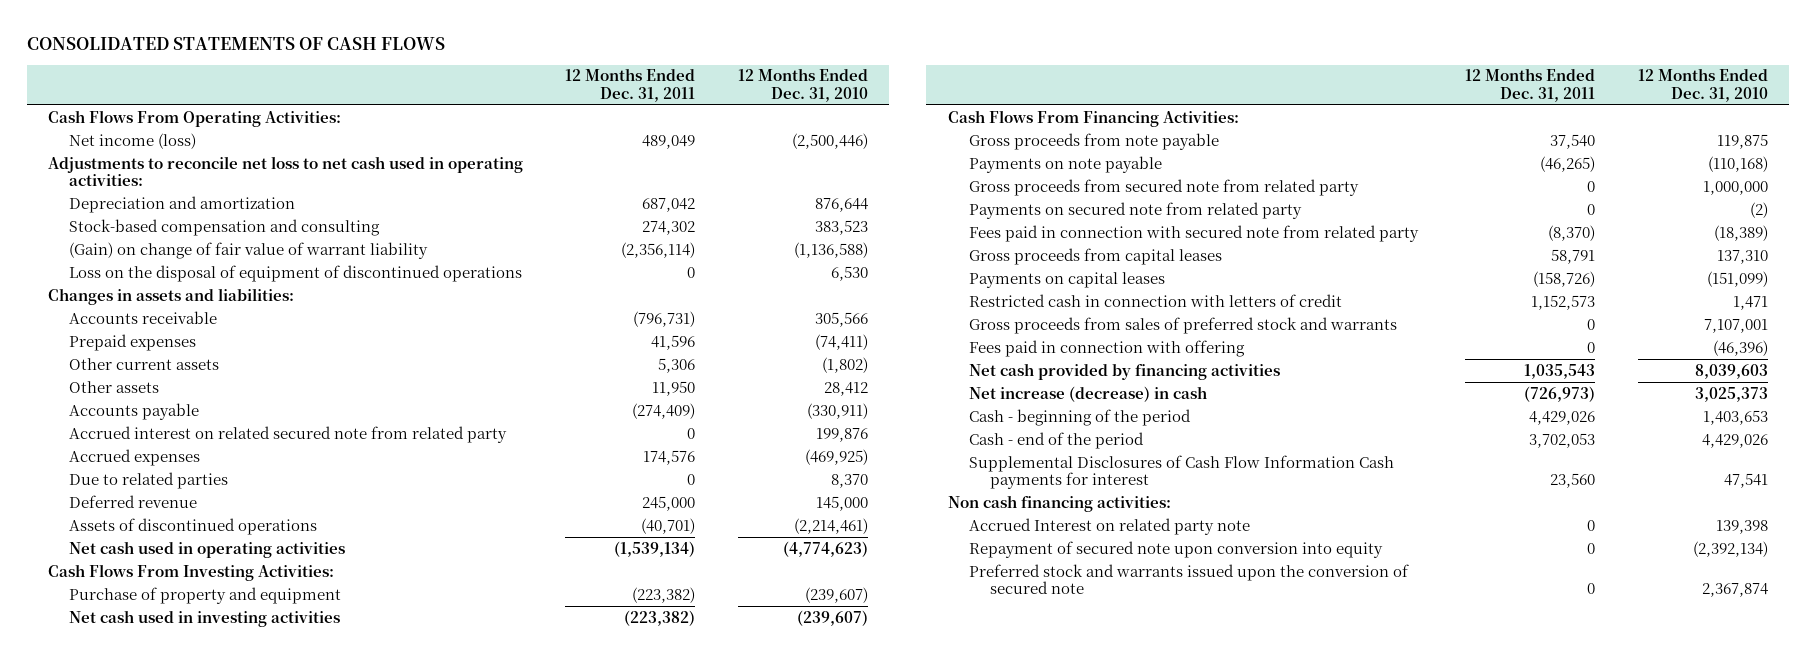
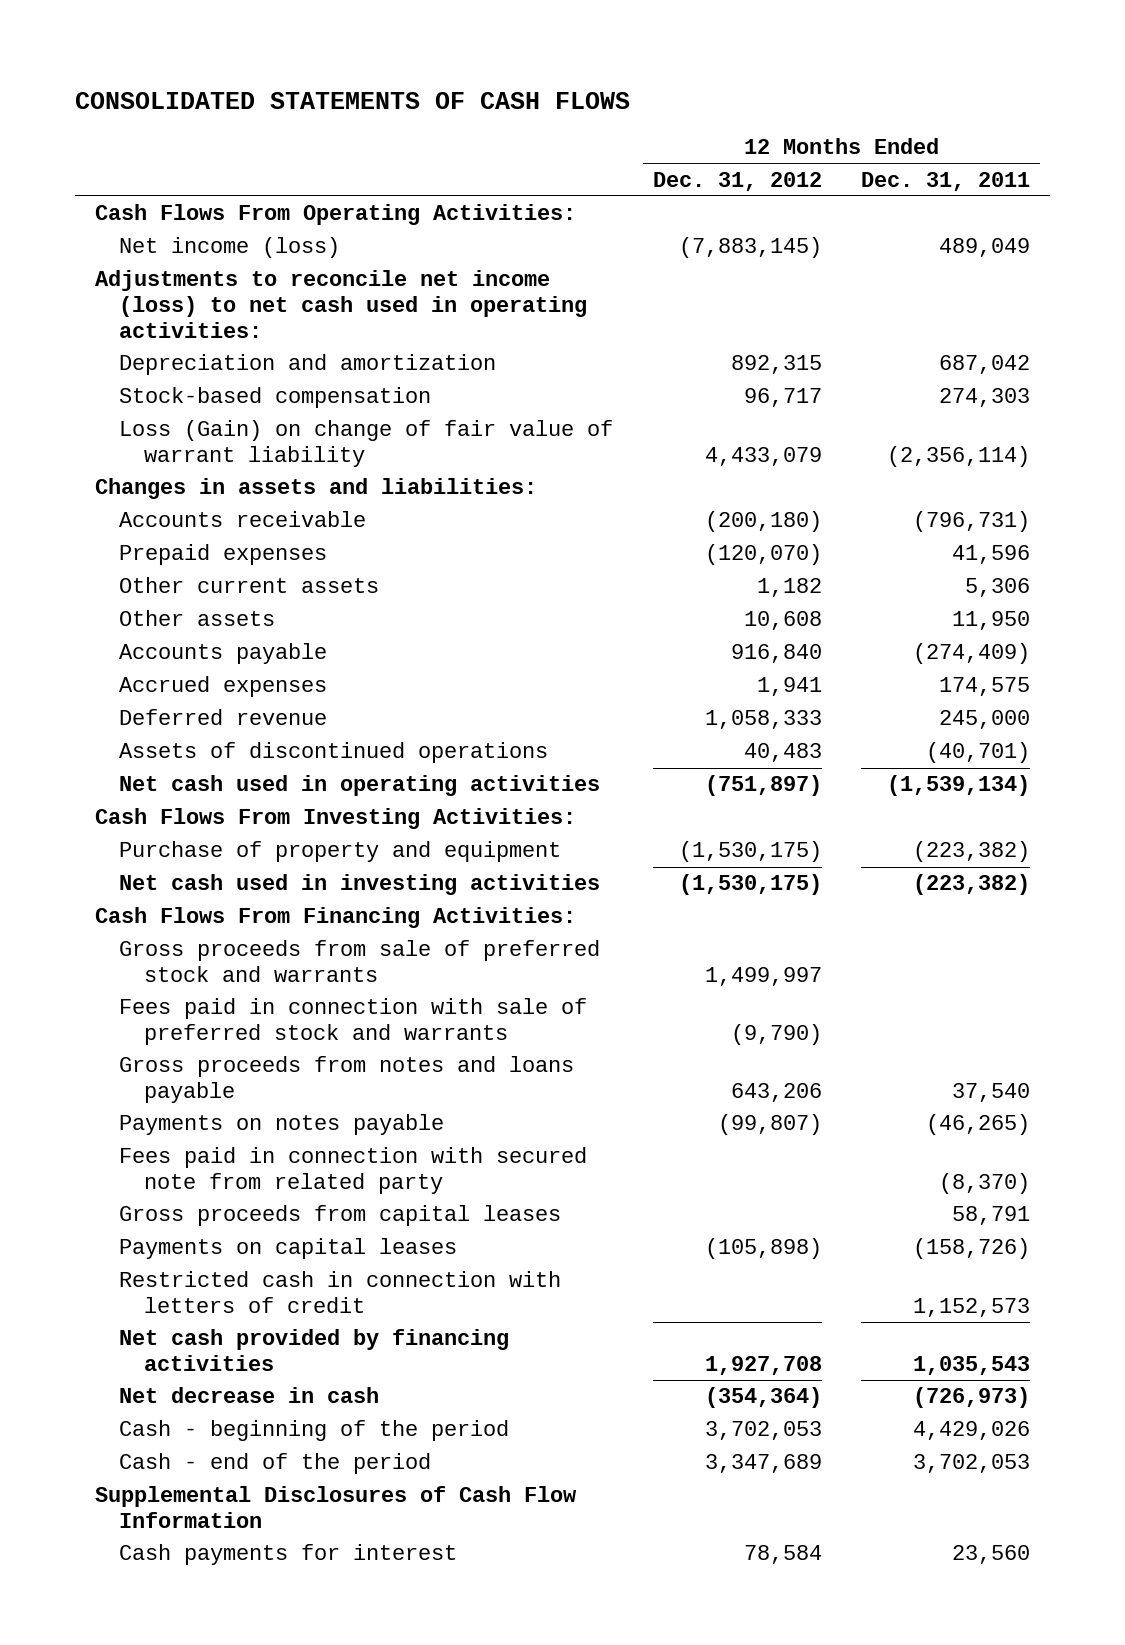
- | 12 Months Ended Dec. 31, 2011 | 12 Months Ended Dec. 31, 2010
+ | 12 Months Ended Dec. 31, 2012 | 12 Months Ended Dec. 31, 2011
- Adjustments to reconcile net loss to net cash used in operating activities:
+ Adjustments to reconcile net income (loss) to net cash used in operating activities:
- Stock-based compensation and consulting | 274,302 | 383,523
- (Gain) on change of fair value of warrant liability | (2,356,114) | (1,136,588)
- Loss on the disposal of equipment of discontinued operations | 0 | 6,530
+ Stock-based compensation | 96,717 | 274,303
+ Loss (Gain) on change of fair value of warrant liability | 4,433,079 | (2,356,114)
- Accrued interest on related secured note from related party | 0 | 199,876
- Accrued expenses | 174,576 | (469,925)
- Due to related parties | 0 | 8,370
+ Accrued expenses | 1,941 | 174,575
- Gross proceeds from note payable | 37,540 | 119,875
- Payments on note payable | (46,265) | (110,168)
- Gross proceeds from secured note from related party | 0 | 1,000,000
- Payments on secured note from related party | 0 | (2)
+ Gross proceeds from sale of preferred stock and warrants | 1,499,997 |
+ Fees paid in connection with sale of preferred stock and warrants | (9,790) |
+ Gross proceeds from notes and loans payable | 643,206 | 37,540
+ Payments on notes payable | (99,807) | (46,265)
- Gross proceeds from sales of preferred stock and warrants | 0 | 7,107,001
- Fees paid in connection with offering | 0 | (46,396)
- Net increase (decrease) in cash | (726,973) | 3,025,373
+ Net decrease in cash | (354,364) | (726,973)
- Supplemental Disclosures of Cash Flow Information Cash payments for interest | 23,560 | 47,541
- Non cash financing activities:
- Accrued Interest on related party note | 0 | 139,398
- Repayment of secured note upon conversion into equity | 0 | (2,392,134)
- Preferred stock and warrants issued upon the conversion of secured note | 0 | 2,367,874
+ Supplemental Disclosures of Cash Flow Information
+ Cash payments for interest | 78,584 | 23,560

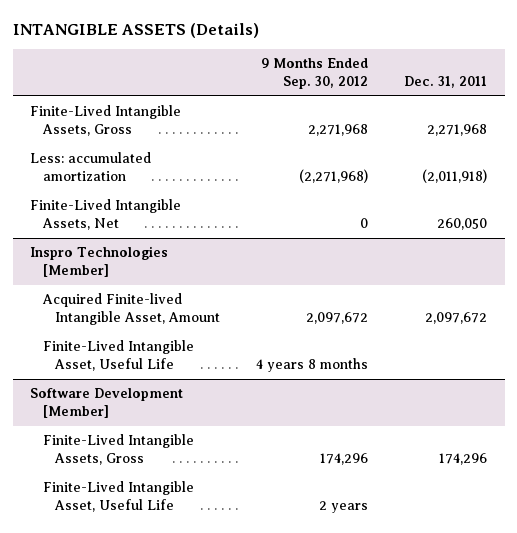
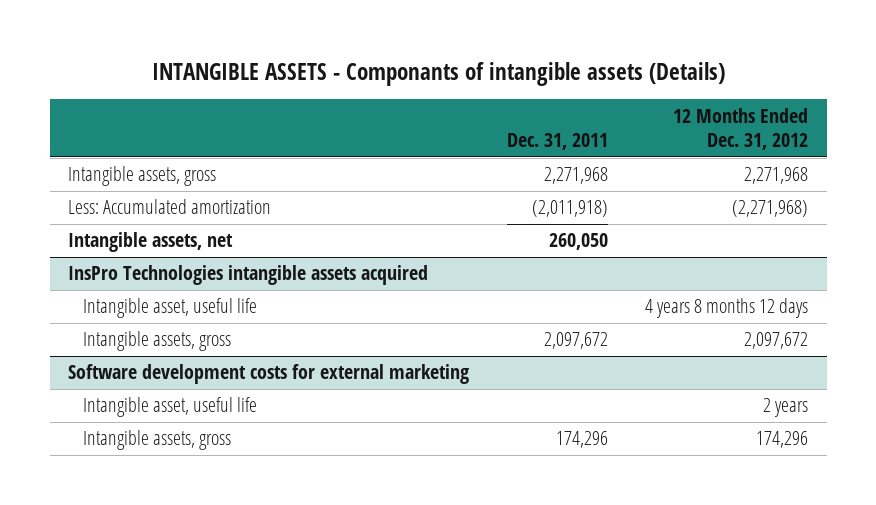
- INTANGIBLE ASSETS (Details)
+ INTANGIBLE ASSETS - Componants of intangible assets (Details)
- | 9 Months Ended Sep. 30, 2012 | Dec. 31, 2011
+ | Dec. 31, 2011 | 12 Months Ended Dec. 31, 2012
- Finite-Lived Intangible Assets, Gross | 2,271,968 | 2,271,968
- Less: accumulated amortization | (2,271,968) | (2,011,918)
- Finite-Lived Intangible Assets, Net | 0 | 260,050
- Inspro Technologies [Member]
- Acquired Finite-lived Intangible Asset, Amount | 2,097,672 | 2,097,672
- Finite-Lived Intangible Asset, Useful Life | 4 years 8 months |
- Software Development [Member]
- Finite-Lived Intangible Assets, Gross | 174,296 | 174,296
- Finite-Lived Intangible Asset, Useful Life | 2 years |
+ Intangible assets, gross | 2,271,968 | 2,271,968
+ Less: Accumulated amortization | (2,011,918) | (2,271,968)
+ Intangible assets, net | 260,050 |
+ InsPro Technologies intangible assets acquired
+ Intangible asset, useful life | | 4 years 8 months 12 days
+ Intangible assets, gross | 2,097,672 | 2,097,672
+ Software development costs for external marketing
+ Intangible asset, useful life | | 2 years
+ Intangible assets, gross | 174,296 | 174,296

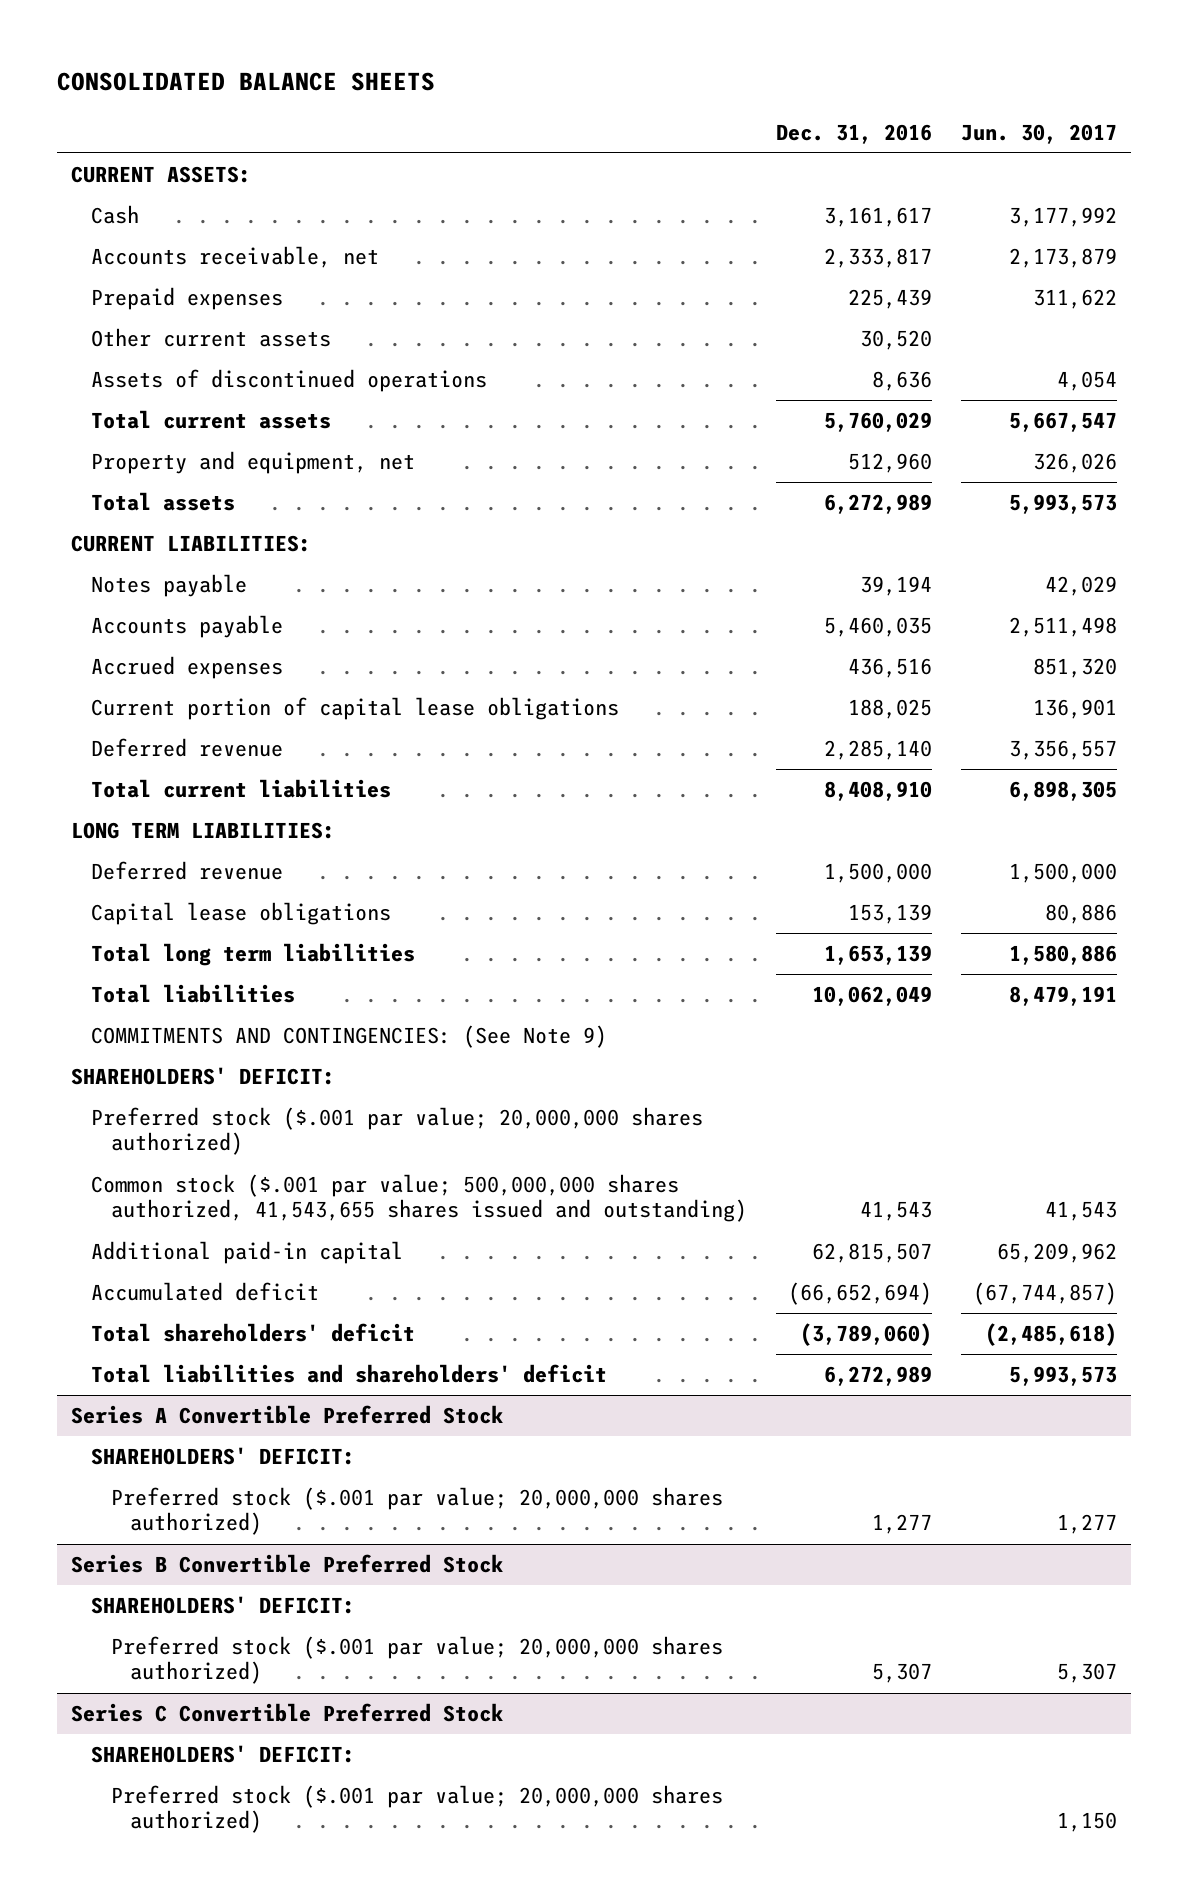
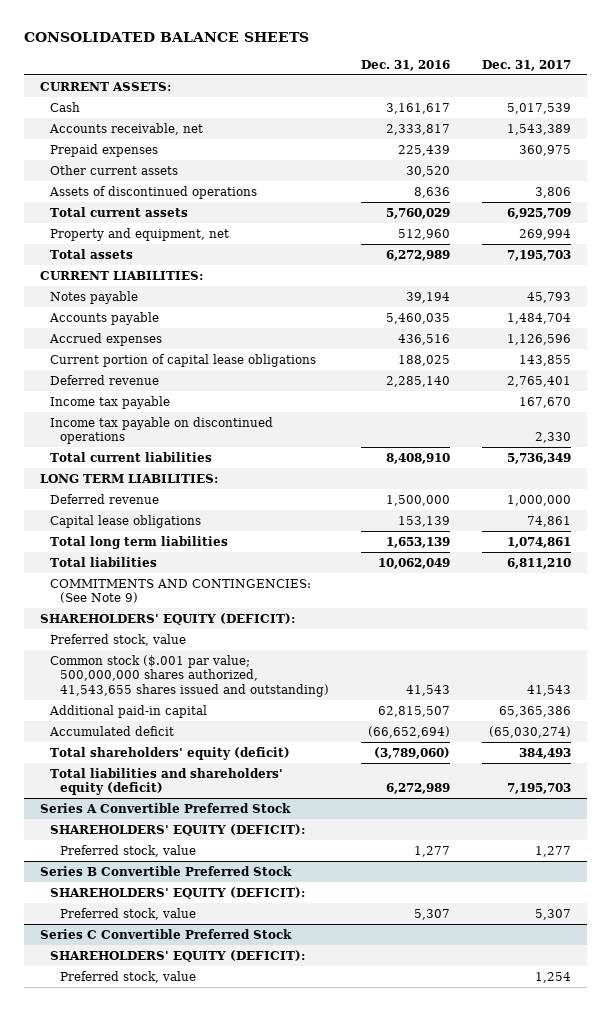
- | Dec. 31, 2016 | Jun. 30, 2017
+ | Dec. 31, 2016 | Dec. 31, 2017
+ Income tax payable | | 167,670
+ Income tax payable on discontinued operations | | 2,330
- SHAREHOLDERS' DEFICIT:
- Preferred stock ($.001 par value; 20,000,000 shares authorized)
+ SHAREHOLDERS' EQUITY (DEFICIT):
+ Preferred stock, value
- Total shareholders' deficit | (3,789,060) | (2,485,618)
- Total liabilities and shareholders' deficit | 6,272,989 | 5,993,573
+ Total shareholders' equity (deficit) | (3,789,060) | 384,493
+ Total liabilities and shareholders' equity (deficit) | 6,272,989 | 7,195,703
@ Series A Convertible Preferred Stock
- SHAREHOLDERS' DEFICIT:
- Preferred stock ($.001 par value; 20,000,000 shares authorized) | 1,277 | 1,277
+ SHAREHOLDERS' EQUITY (DEFICIT):
+ Preferred stock, value | 1,277 | 1,277
@ Series B Convertible Preferred Stock
- SHAREHOLDERS' DEFICIT:
- Preferred stock ($.001 par value; 20,000,000 shares authorized) | 5,307 | 5,307
+ SHAREHOLDERS' EQUITY (DEFICIT):
+ Preferred stock, value | 5,307 | 5,307
@ Series C Convertible Preferred Stock
- SHAREHOLDERS' DEFICIT:
- Preferred stock ($.001 par value; 20,000,000 shares authorized) | | 1,150
+ SHAREHOLDERS' EQUITY (DEFICIT):
+ Preferred stock, value | | 1,254

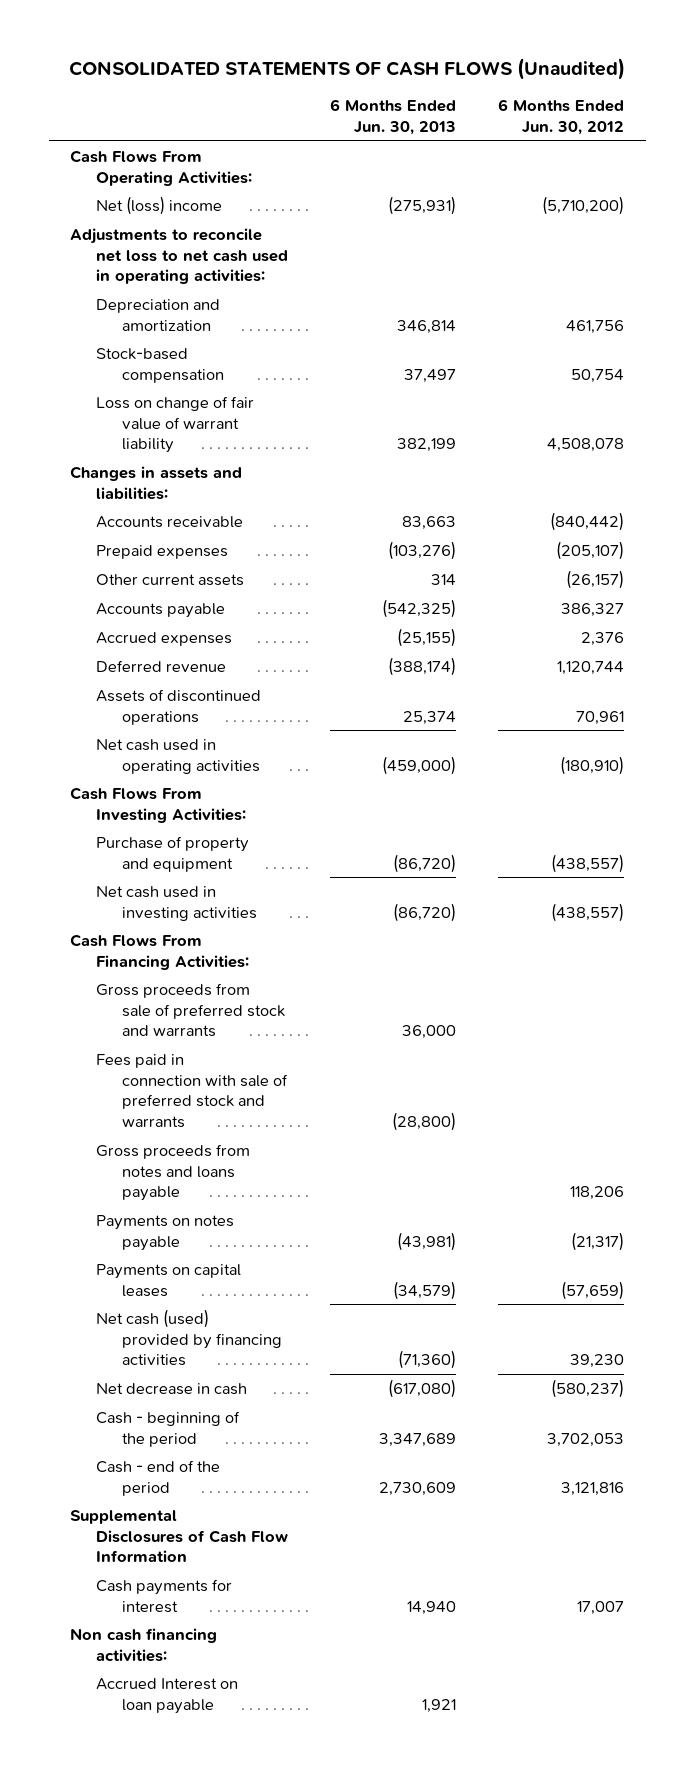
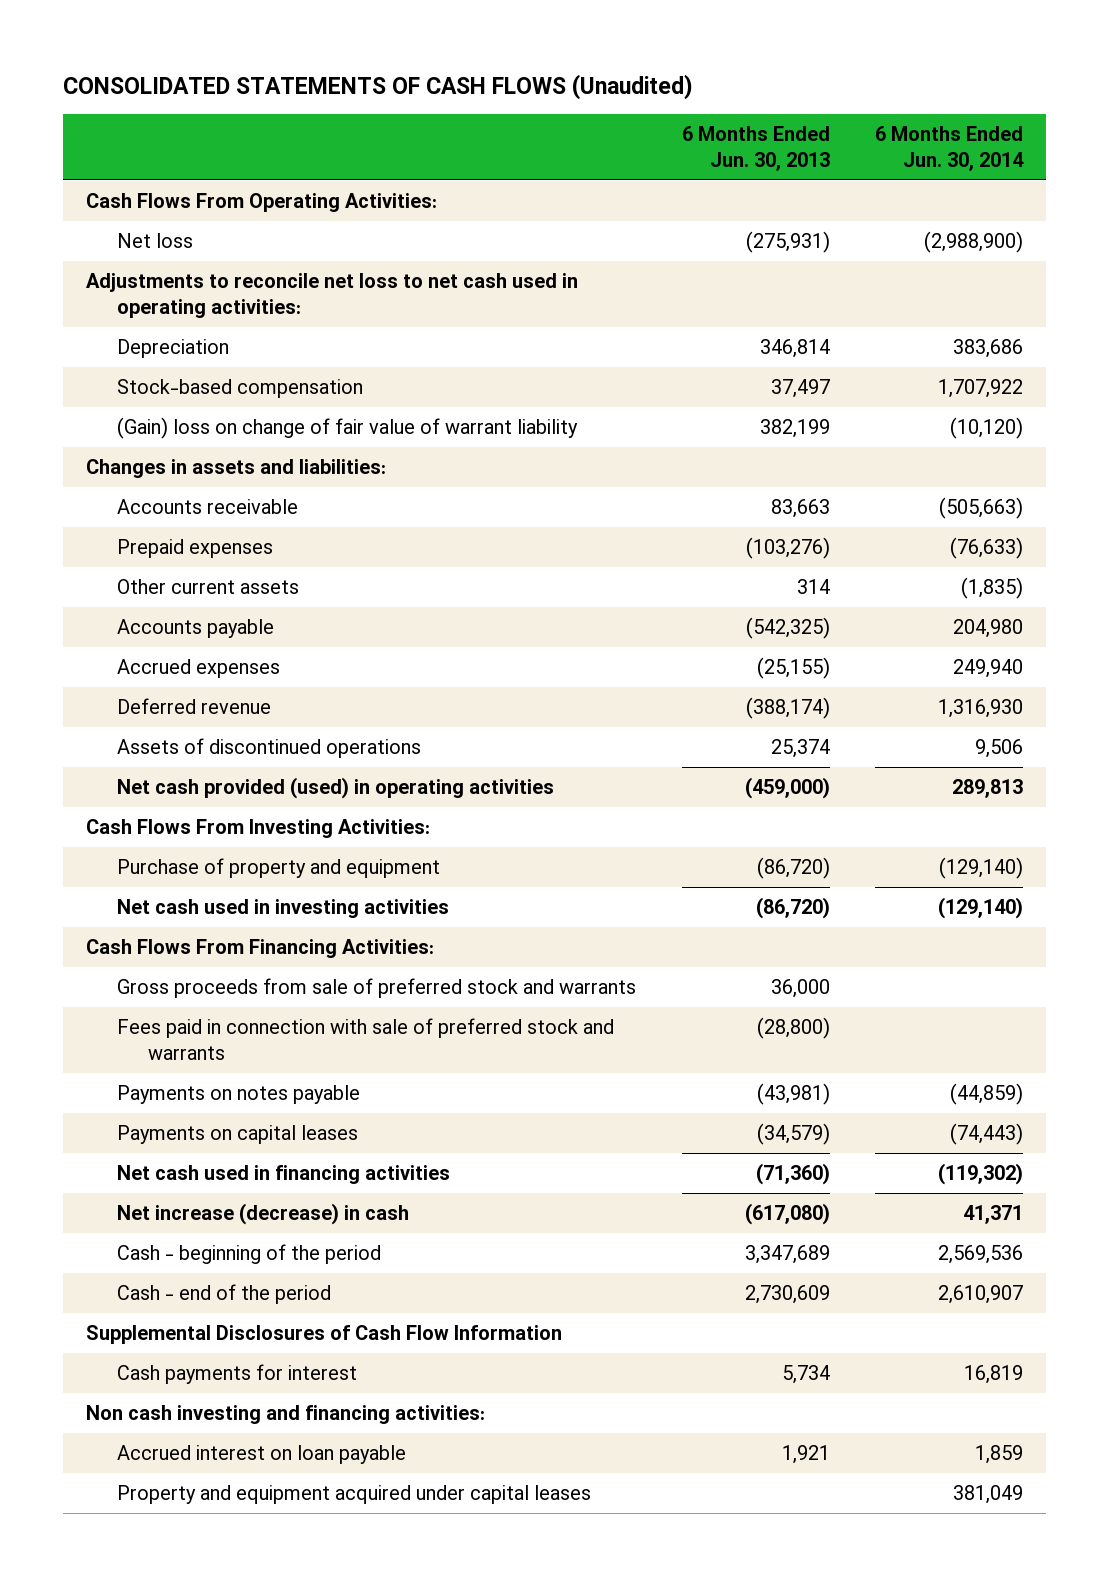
- | 6 Months Ended Jun. 30, 2013 | 6 Months Ended Jun. 30, 2012
+ | 6 Months Ended Jun. 30, 2013 | 6 Months Ended Jun. 30, 2014
- Net (loss) income | (275,931) | (5,710,200)
+ Net loss | (275,931) | (2,988,900)
- Depreciation and amortization | 346,814 | 461,756
+ Depreciation | 346,814 | 383,686
- Loss on change of fair value of warrant liability | 382,199 | 4,508,078
+ (Gain) loss on change of fair value of warrant liability | 382,199 | (10,120)
- Net cash used in operating activities | (459,000) | (180,910)
+ Net cash provided (used) in operating activities | (459,000) | 289,813
- Gross proceeds from notes and loans payable | | 118,206
- Net cash (used) provided by financing activities | (71,360) | 39,230
- Net decrease in cash | (617,080) | (580,237)
+ Net cash used in financing activities | (71,360) | (119,302)
+ Net increase (decrease) in cash | (617,080) | 41,371
- Cash payments for interest | 14,940 | 17,007
- Non cash financing activities:
- Accrued Interest on loan payable | 1,921 |
+ Cash payments for interest | 5,734 | 16,819
+ Non cash investing and financing activities:
+ Accrued interest on loan payable | 1,921 | 1,859
+ Property and equipment acquired under capital leases | | 381,049

